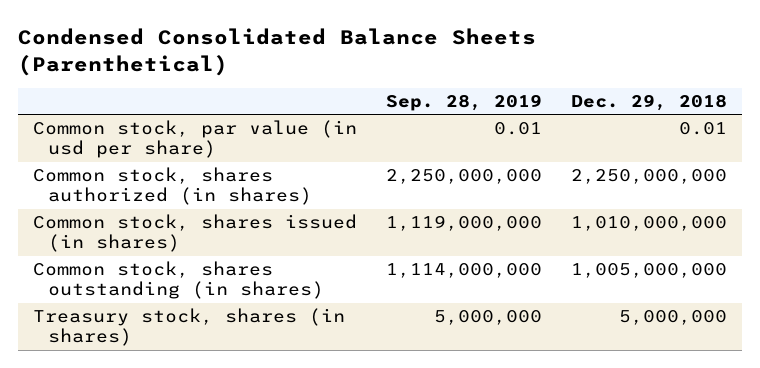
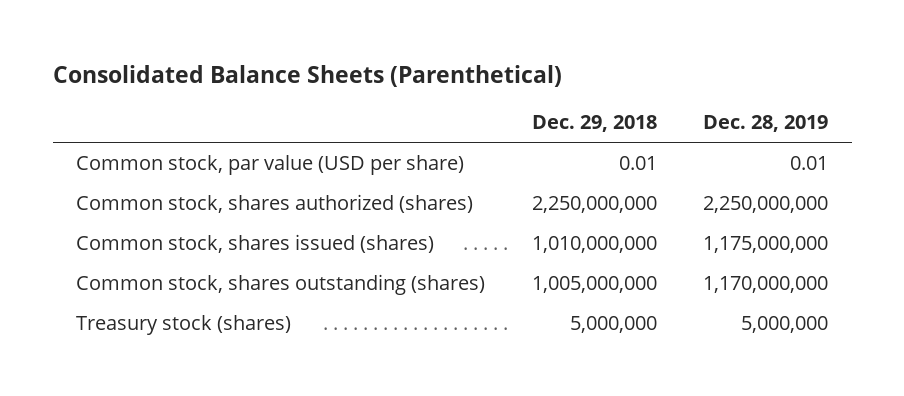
- Condensed Consolidated Balance Sheets (Parenthetical)
+ Consolidated Balance Sheets (Parenthetical)
- | Sep. 28, 2019 | Dec. 29, 2018
+ | Dec. 29, 2018 | Dec. 28, 2019
- Common stock, par value (in usd per share) | 0.01 | 0.01
- Common stock, shares authorized (in shares) | 2,250,000,000 | 2,250,000,000
- Common stock, shares issued (in shares) | 1,119,000,000 | 1,010,000,000
- Common stock, shares outstanding (in shares) | 1,114,000,000 | 1,005,000,000
- Treasury stock, shares (in shares) | 5,000,000 | 5,000,000
+ Common stock, par value (USD per share) | 0.01 | 0.01
+ Common stock, shares authorized (shares) | 2,250,000,000 | 2,250,000,000
+ Common stock, shares issued (shares) | 1,010,000,000 | 1,175,000,000
+ Common stock, shares outstanding (shares) | 1,005,000,000 | 1,170,000,000
+ Treasury stock (shares) | 5,000,000 | 5,000,000

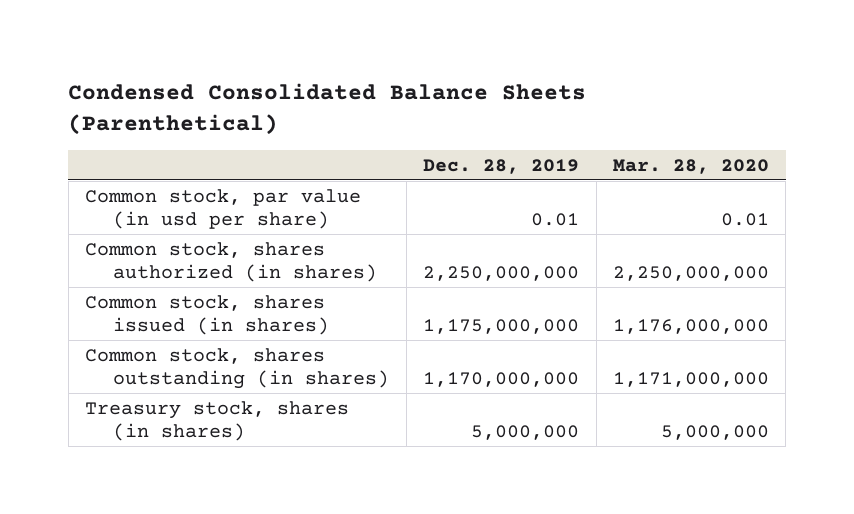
- Consolidated Balance Sheets (Parenthetical)
+ Condensed Consolidated Balance Sheets (Parenthetical)
- | Dec. 29, 2018 | Dec. 28, 2019
+ | Dec. 28, 2019 | Mar. 28, 2020
- Common stock, par value (USD per share) | 0.01 | 0.01
- Common stock, shares authorized (shares) | 2,250,000,000 | 2,250,000,000
- Common stock, shares issued (shares) | 1,010,000,000 | 1,175,000,000
- Common stock, shares outstanding (shares) | 1,005,000,000 | 1,170,000,000
- Treasury stock (shares) | 5,000,000 | 5,000,000
+ Common stock, par value (in usd per share) | 0.01 | 0.01
+ Common stock, shares authorized (in shares) | 2,250,000,000 | 2,250,000,000
+ Common stock, shares issued (in shares) | 1,175,000,000 | 1,176,000,000
+ Common stock, shares outstanding (in shares) | 1,170,000,000 | 1,171,000,000
+ Treasury stock, shares (in shares) | 5,000,000 | 5,000,000

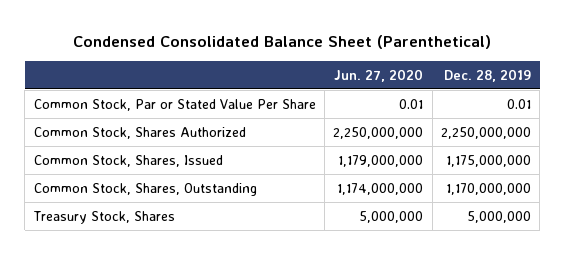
- Condensed Consolidated Balance Sheets (Parenthetical)
+ Condensed Consolidated Balance Sheet (Parenthetical)
- | Dec. 28, 2019 | Mar. 28, 2020
+ | Jun. 27, 2020 | Dec. 28, 2019
- Common stock, par value (in usd per share) | 0.01 | 0.01
- Common stock, shares authorized (in shares) | 2,250,000,000 | 2,250,000,000
- Common stock, shares issued (in shares) | 1,175,000,000 | 1,176,000,000
- Common stock, shares outstanding (in shares) | 1,170,000,000 | 1,171,000,000
- Treasury stock, shares (in shares) | 5,000,000 | 5,000,000
+ Common Stock, Par or Stated Value Per Share | 0.01 | 0.01
+ Common Stock, Shares Authorized | 2,250,000,000 | 2,250,000,000
+ Common Stock, Shares, Issued | 1,179,000,000 | 1,175,000,000
+ Common Stock, Shares, Outstanding | 1,174,000,000 | 1,170,000,000
+ Treasury Stock, Shares | 5,000,000 | 5,000,000

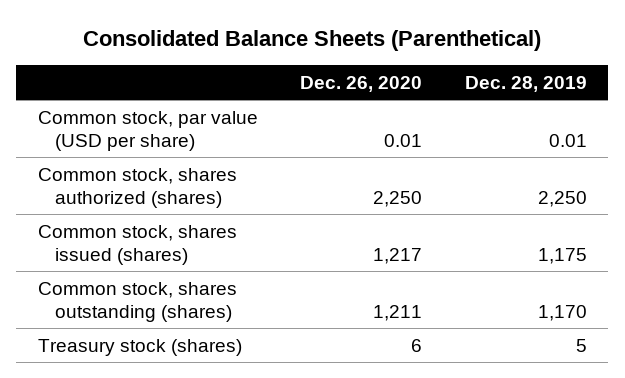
- Condensed Consolidated Balance Sheet (Parenthetical)
+ Consolidated Balance Sheets (Parenthetical)
- | Jun. 27, 2020 | Dec. 28, 2019
+ | Dec. 26, 2020 | Dec. 28, 2019
- Common Stock, Par or Stated Value Per Share | 0.01 | 0.01
- Common Stock, Shares Authorized | 2,250,000,000 | 2,250,000,000
- Common Stock, Shares, Issued | 1,179,000,000 | 1,175,000,000
- Common Stock, Shares, Outstanding | 1,174,000,000 | 1,170,000,000
- Treasury Stock, Shares | 5,000,000 | 5,000,000
+ Common stock, par value (USD per share) | 0.01 | 0.01
+ Common stock, shares authorized (shares) | 2,250 | 2,250
+ Common stock, shares issued (shares) | 1,217 | 1,175
+ Common stock, shares outstanding (shares) | 1,211 | 1,170
+ Treasury stock (shares) | 6 | 5

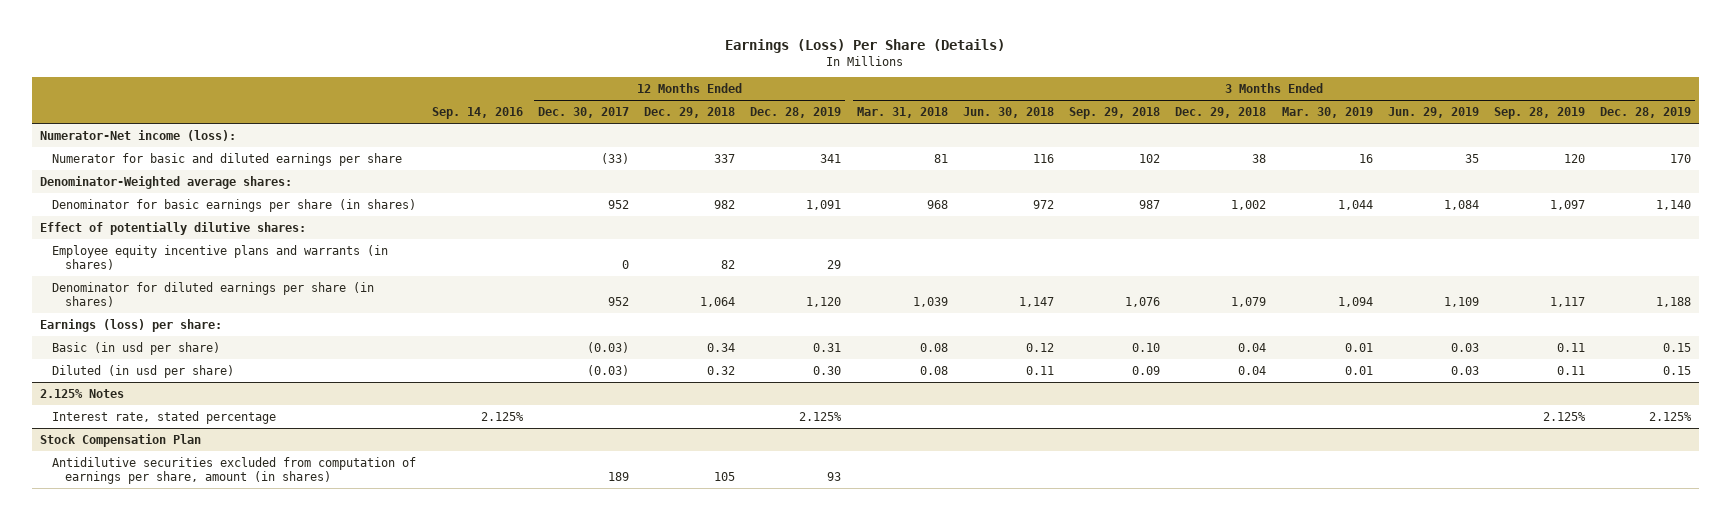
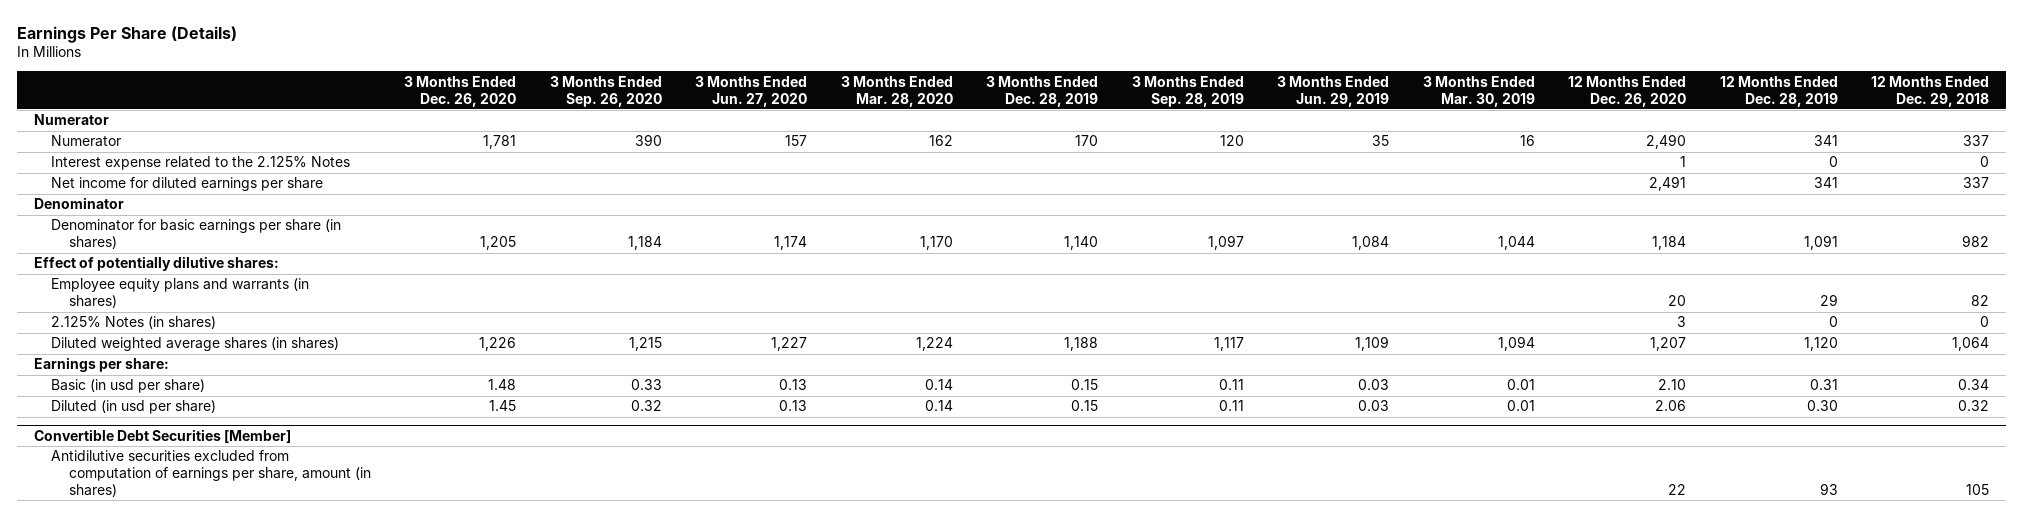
- Earnings (Loss) Per Share (Details)
+ Earnings Per Share (Details)
- | Sep. 14, 2016 | 12 Months Ended Dec. 30, 2017 | 12 Months Ended Dec. 29, 2018 | 12 Months Ended Dec. 28, 2019 | 3 Months Ended Mar. 31, 2018 | 3 Months Ended Jun. 30, 2018 | 3 Months Ended Sep. 29, 2018 | 3 Months Ended Dec. 29, 2018 | 3 Months Ended Mar. 30, 2019 | 3 Months Ended Jun. 29, 2019 | 3 Months Ended Sep. 28, 2019 | 3 Months Ended Dec. 28, 2019
+ | 3 Months Ended Dec. 26, 2020 | 3 Months Ended Sep. 26, 2020 | 3 Months Ended Jun. 27, 2020 | 3 Months Ended Mar. 28, 2020 | 3 Months Ended Dec. 28, 2019 | 3 Months Ended Sep. 28, 2019 | 3 Months Ended Jun. 29, 2019 | 3 Months Ended Mar. 30, 2019 | 12 Months Ended Dec. 26, 2020 | 12 Months Ended Dec. 28, 2019 | 12 Months Ended Dec. 29, 2018
- Numerator-Net income (loss):
- Numerator for basic and diluted earnings per share | | (33) | 337 | 341 | 81 | 116 | 102 | 38 | 16 | 35 | 120 | 170
- Denominator-Weighted average shares:
+ Numerator
+ Numerator | 1,781 | 390 | 157 | 162 | 170 | 120 | 35 | 16 | 2,490 | 341 | 337
+ Interest expense related to the 2.125% Notes | | | | | | | | | 1 | 0 | 0
+ Net income for diluted earnings per share | | | | | | | | | 2,491 | 341 | 337
+ Denominator
- Employee equity incentive plans and warrants (in shares) | | 0 | 82 | 29 | | | | | | | |
- Denominator for diluted earnings per share (in shares) | | 952 | 1,064 | 1,120 | 1,039 | 1,147 | 1,076 | 1,079 | 1,094 | 1,109 | 1,117 | 1,188
- Earnings (loss) per share:
+ Employee equity plans and warrants (in shares) | | | | | | | | | 20 | 29 | 82
+ 2.125% Notes (in shares) | | | | | | | | | 3 | 0 | 0
+ Diluted weighted average shares (in shares) | 1,226 | 1,215 | 1,227 | 1,224 | 1,188 | 1,117 | 1,109 | 1,094 | 1,207 | 1,120 | 1,064
+ Earnings per share:
- 2.125% Notes
- Interest rate, stated percentage | 2.125% | | | 2.125% | | | | | | | 2.125% | 2.125%
- Stock Compensation Plan
+ Convertible Debt Securities [Member]

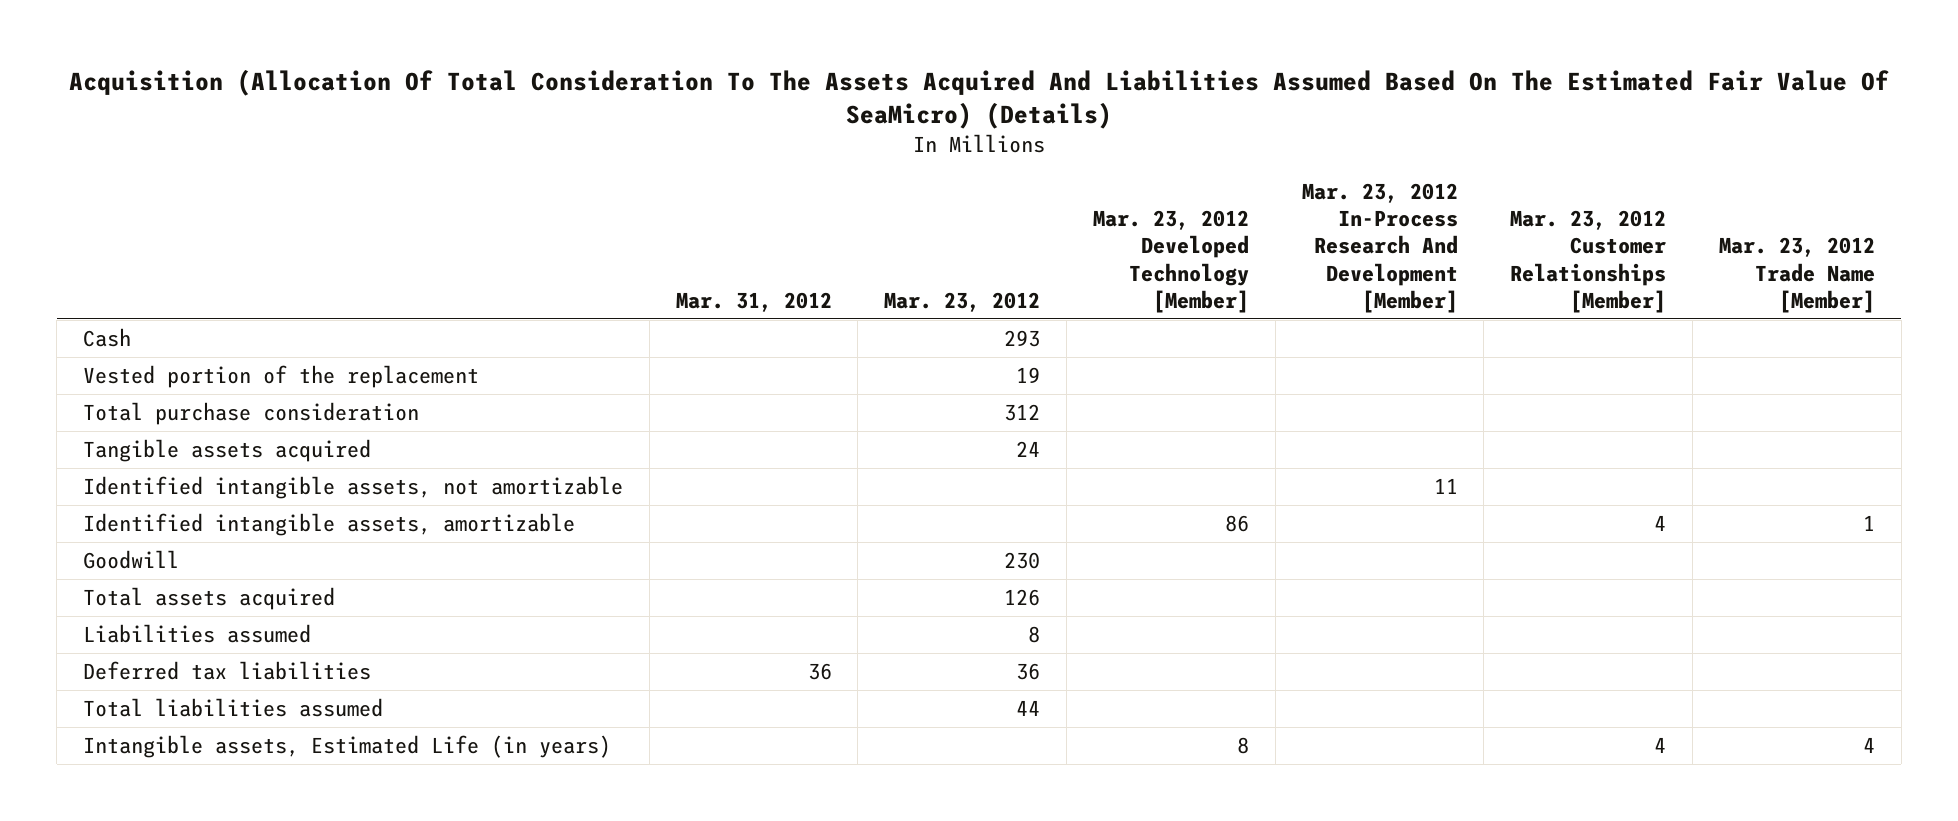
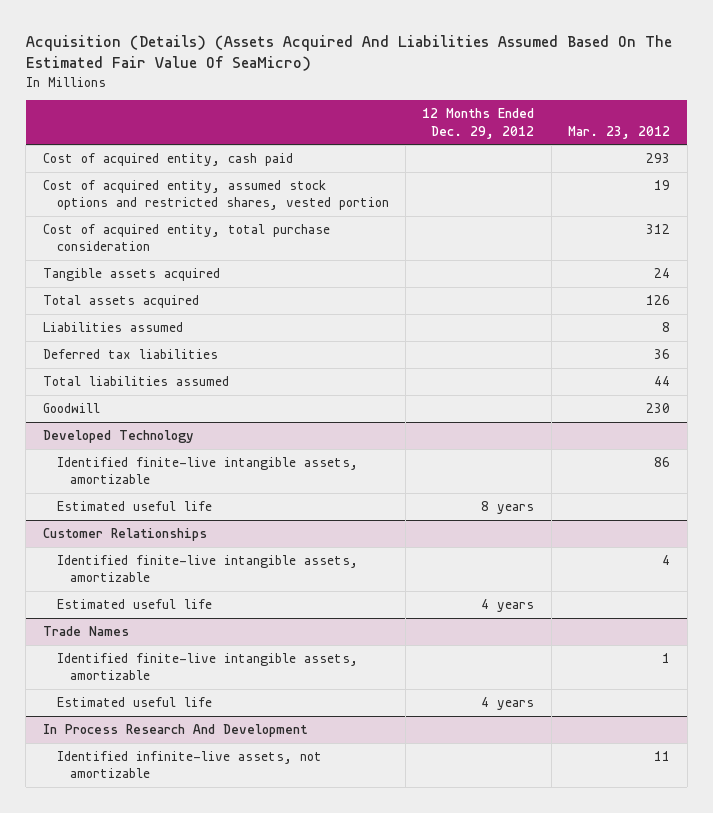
- Acquisition (Allocation Of Total Consideration To The Assets Acquired And Liabilities Assumed Based On The Estimated Fair Value Of SeaMicro) (Details)
+ Acquisition (Details) (Assets Acquired And Liabilities Assumed Based On The Estimated Fair Value Of SeaMicro)
- | Mar. 31, 2012 | Mar. 23, 2012 | Mar. 23, 2012 Developed Technology [Member] | Mar. 23, 2012 In-Process Research And Development [Member] | Mar. 23, 2012 Customer Relationships [Member] | Mar. 23, 2012 Trade Name [Member]
+ | 12 Months Ended Dec. 29, 2012 | Mar. 23, 2012
- Cash | | 293 | | | |
- Vested portion of the replacement | | 19 | | | |
- Total purchase consideration | | 312 | | | |
+ Cost of acquired entity, cash paid | | 293
+ Cost of acquired entity, assumed stock options and restricted shares, vested portion | | 19
+ Cost of acquired entity, total purchase consideration | | 312
- Identified intangible assets, not amortizable | | | | 11 | |
- Identified intangible assets, amortizable | | | 86 | | 4 | 1
- Intangible assets, Estimated Life (in years) | | | 8 | | 4 | 4
moved down: Goodwill | | 230
+ Developed Technology
+ Identified finite-live intangible assets, amortizable | | 86
+ Estimated useful life | 8 years |
+ Customer Relationships
+ Identified finite-live intangible assets, amortizable | | 4
+ Estimated useful life | 4 years |
+ Trade Names
+ Identified finite-live intangible assets, amortizable | | 1
+ Estimated useful life | 4 years |
+ In Process Research And Development
+ Identified infinite-live assets, not amortizable | | 11

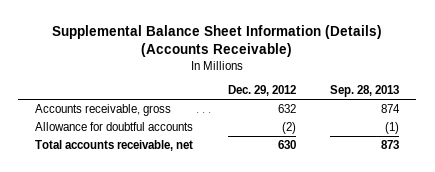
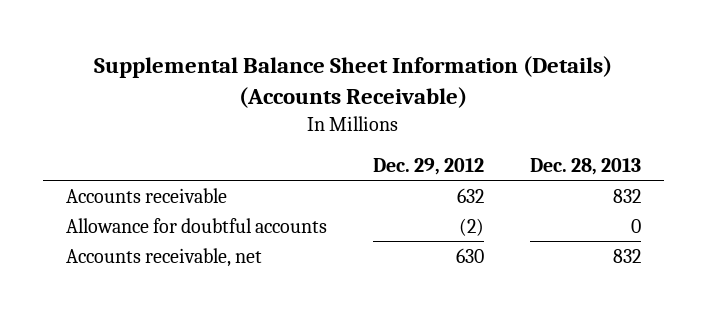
- | Dec. 29, 2012 | Sep. 28, 2013
+ | Dec. 29, 2012 | Dec. 28, 2013
- Accounts receivable, gross | 632 | 874
+ Accounts receivable | 632 | 832
- Total accounts receivable, net | 630 | 873
+ Accounts receivable, net | 630 | 832

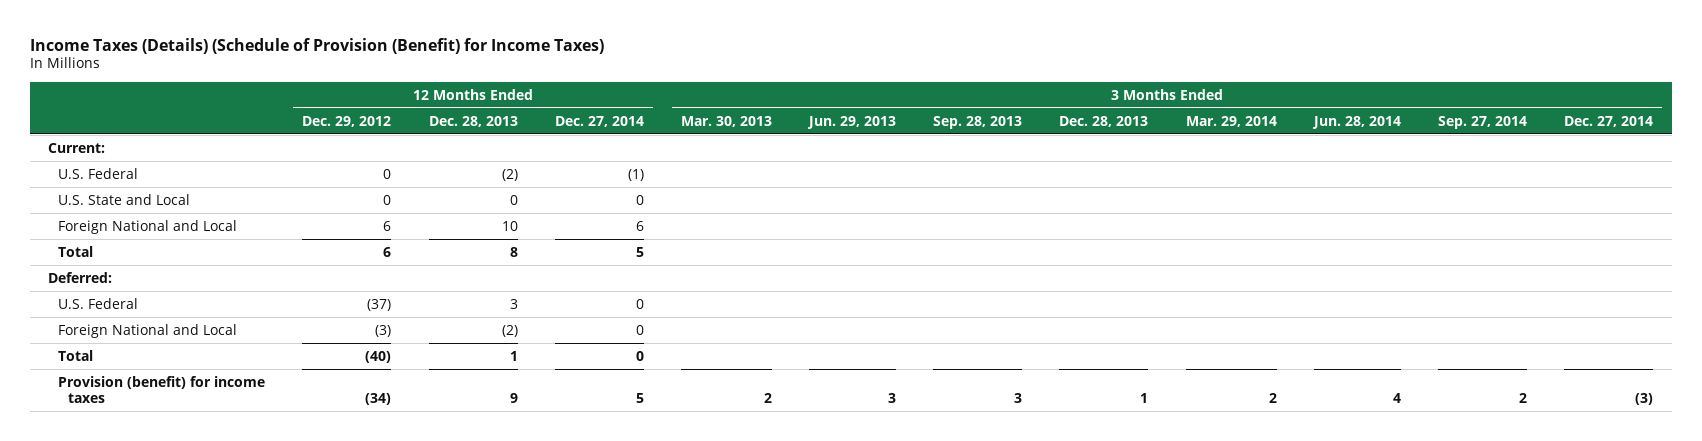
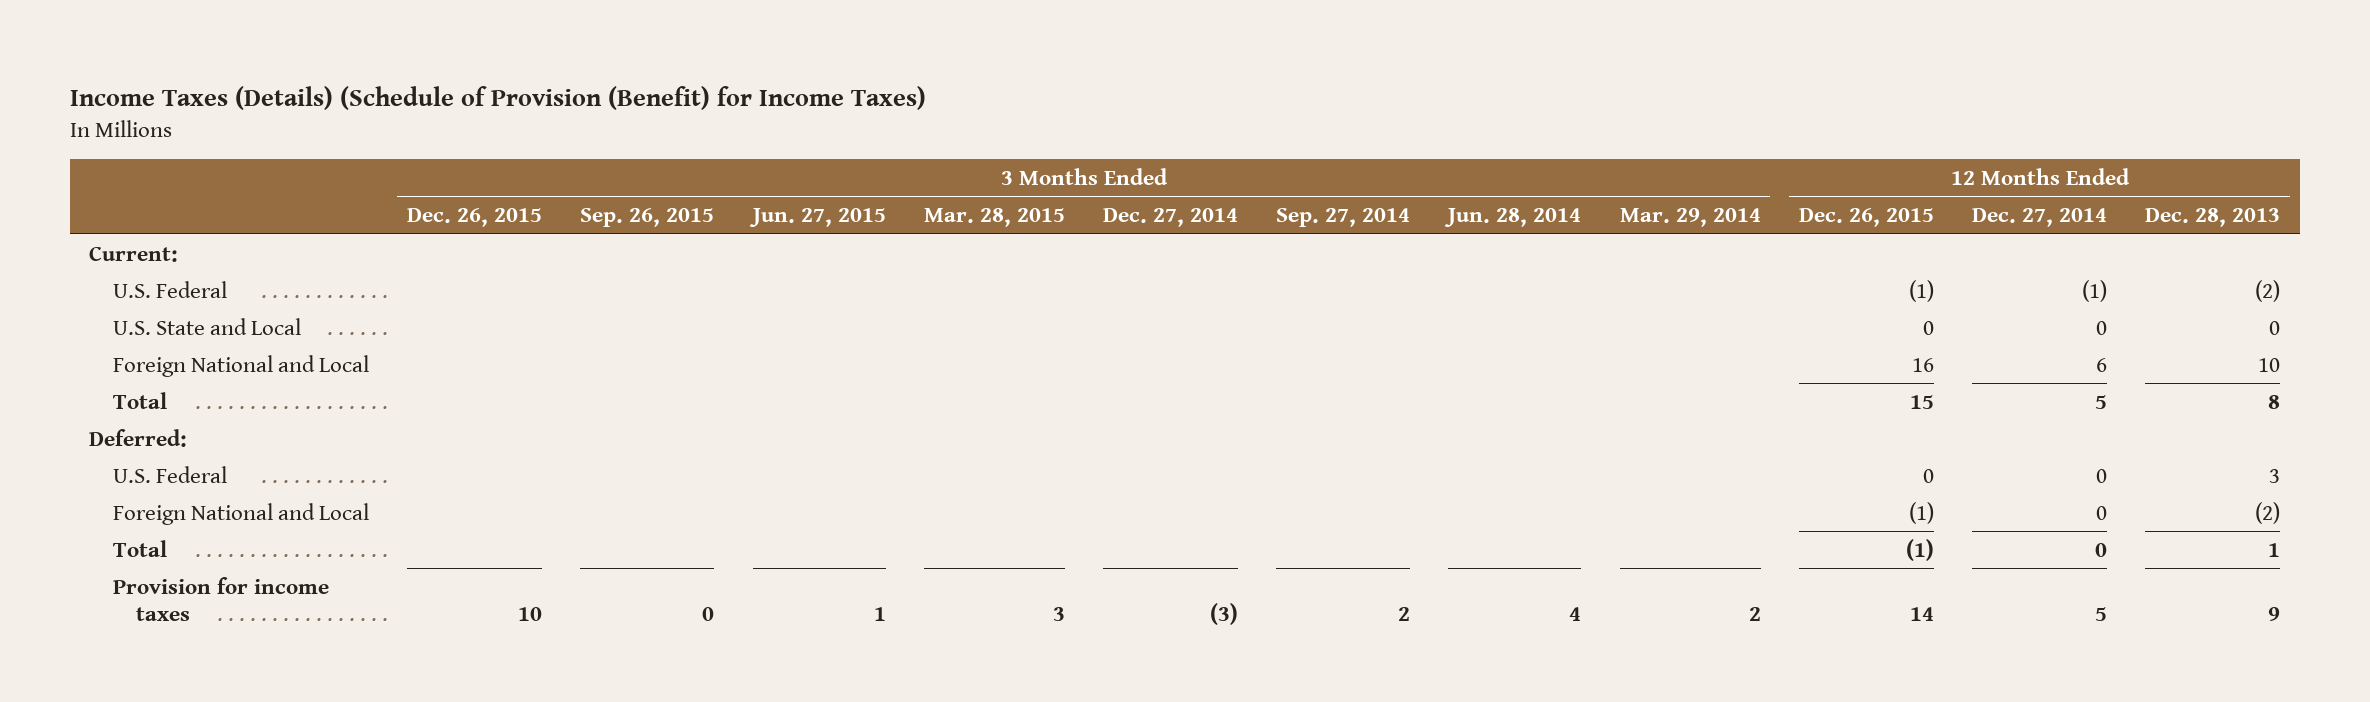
- | 12 Months Ended Dec. 29, 2012 | 12 Months Ended Dec. 28, 2013 | 12 Months Ended Dec. 27, 2014 | 3 Months Ended Mar. 30, 2013 | 3 Months Ended Jun. 29, 2013 | 3 Months Ended Sep. 28, 2013 | 3 Months Ended Dec. 28, 2013 | 3 Months Ended Mar. 29, 2014 | 3 Months Ended Jun. 28, 2014 | 3 Months Ended Sep. 27, 2014 | 3 Months Ended Dec. 27, 2014
+ | 3 Months Ended Dec. 26, 2015 | 3 Months Ended Sep. 26, 2015 | 3 Months Ended Jun. 27, 2015 | 3 Months Ended Mar. 28, 2015 | 3 Months Ended Dec. 27, 2014 | 3 Months Ended Sep. 27, 2014 | 3 Months Ended Jun. 28, 2014 | 3 Months Ended Mar. 29, 2014 | 12 Months Ended Dec. 26, 2015 | 12 Months Ended Dec. 27, 2014 | 12 Months Ended Dec. 28, 2013
- Provision (benefit) for income taxes | (34) | 9 | 5 | 2 | 3 | 3 | 1 | 2 | 4 | 2 | (3)
+ Provision for income taxes | 10 | 0 | 1 | 3 | (3) | 2 | 4 | 2 | 14 | 5 | 9

